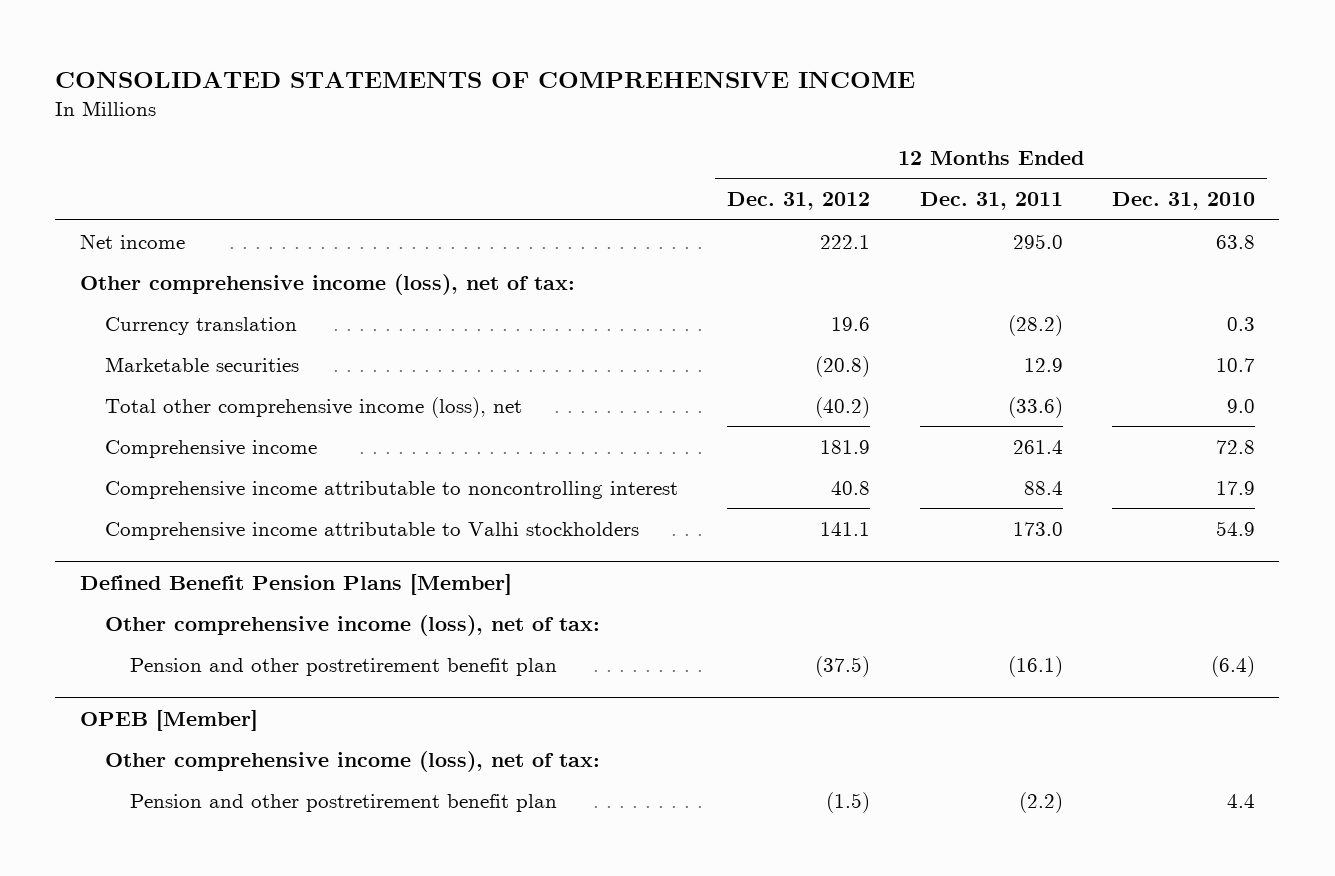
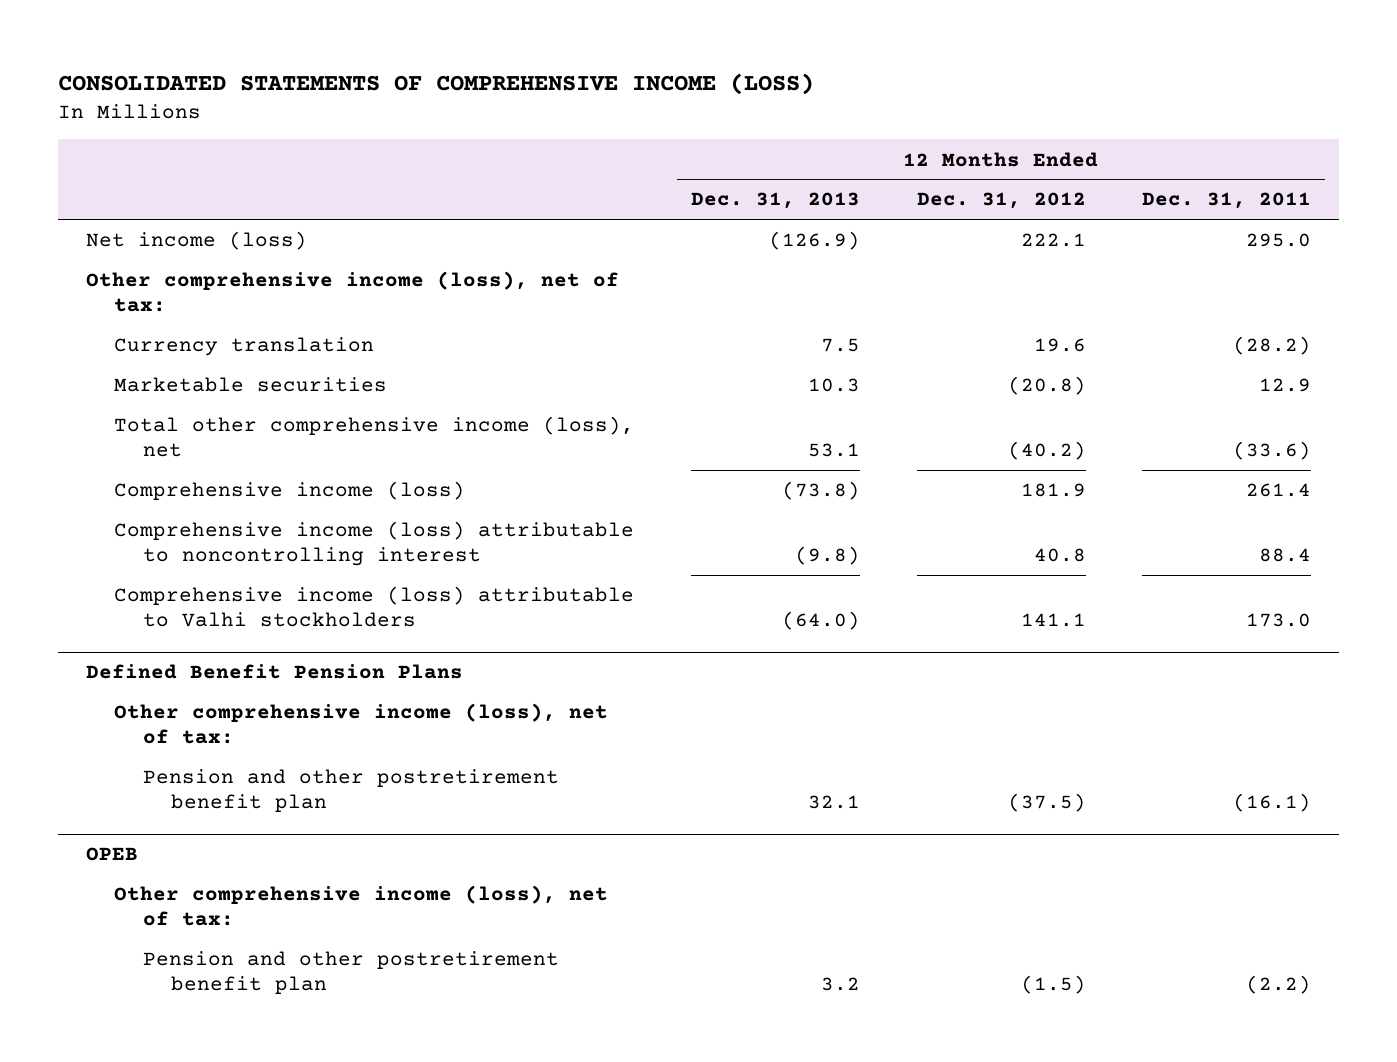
- CONSOLIDATED STATEMENTS OF COMPREHENSIVE INCOME
+ CONSOLIDATED STATEMENTS OF COMPREHENSIVE INCOME (LOSS)
- | 12 Months Ended Dec. 31, 2012 | 12 Months Ended Dec. 31, 2011 | 12 Months Ended Dec. 31, 2010
+ | 12 Months Ended Dec. 31, 2013 | 12 Months Ended Dec. 31, 2012 | 12 Months Ended Dec. 31, 2011
- Net income | 222.1 | 295.0 | 63.8
+ Net income (loss) | (126.9) | 222.1 | 295.0
- Comprehensive income | 181.9 | 261.4 | 72.8
- Comprehensive income attributable to noncontrolling interest | 40.8 | 88.4 | 17.9
- Comprehensive income attributable to Valhi stockholders | 141.1 | 173.0 | 54.9
- Defined Benefit Pension Plans [Member]
+ Comprehensive income (loss) | (73.8) | 181.9 | 261.4
+ Comprehensive income (loss) attributable to noncontrolling interest | (9.8) | 40.8 | 88.4
+ Comprehensive income (loss) attributable to Valhi stockholders | (64.0) | 141.1 | 173.0
+ Defined Benefit Pension Plans
- OPEB [Member]
+ OPEB

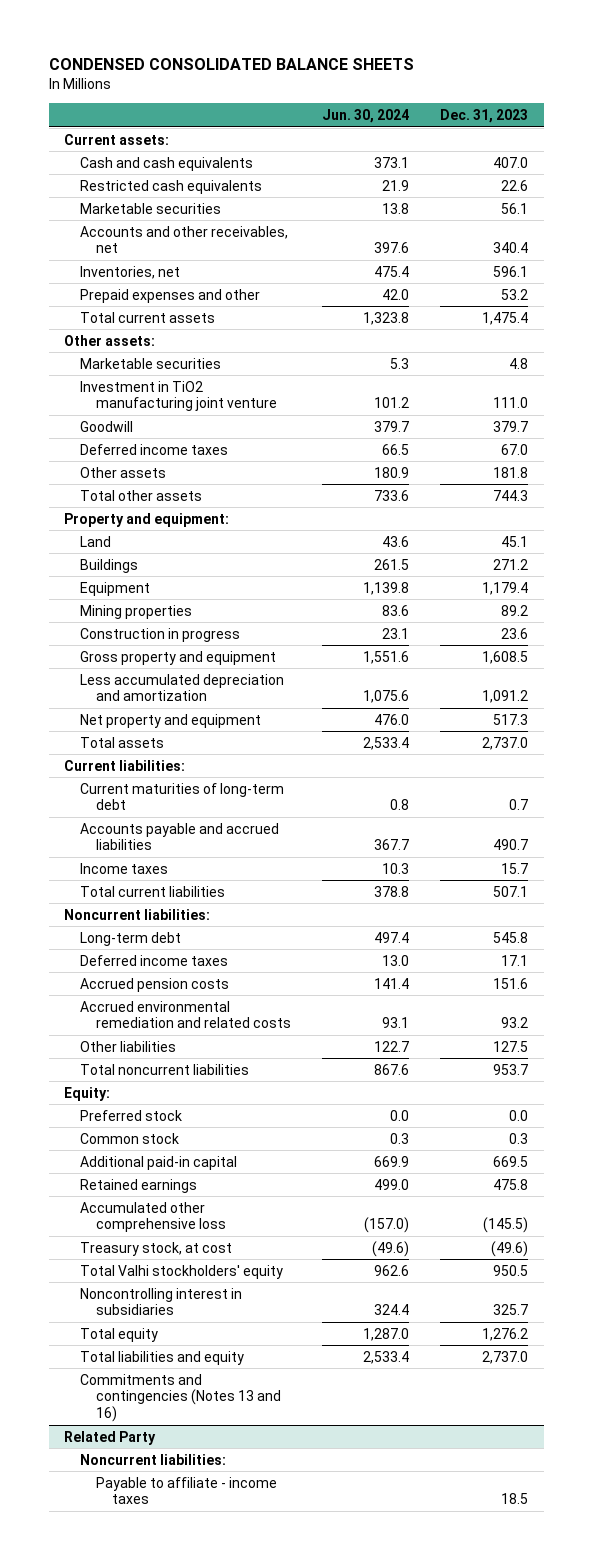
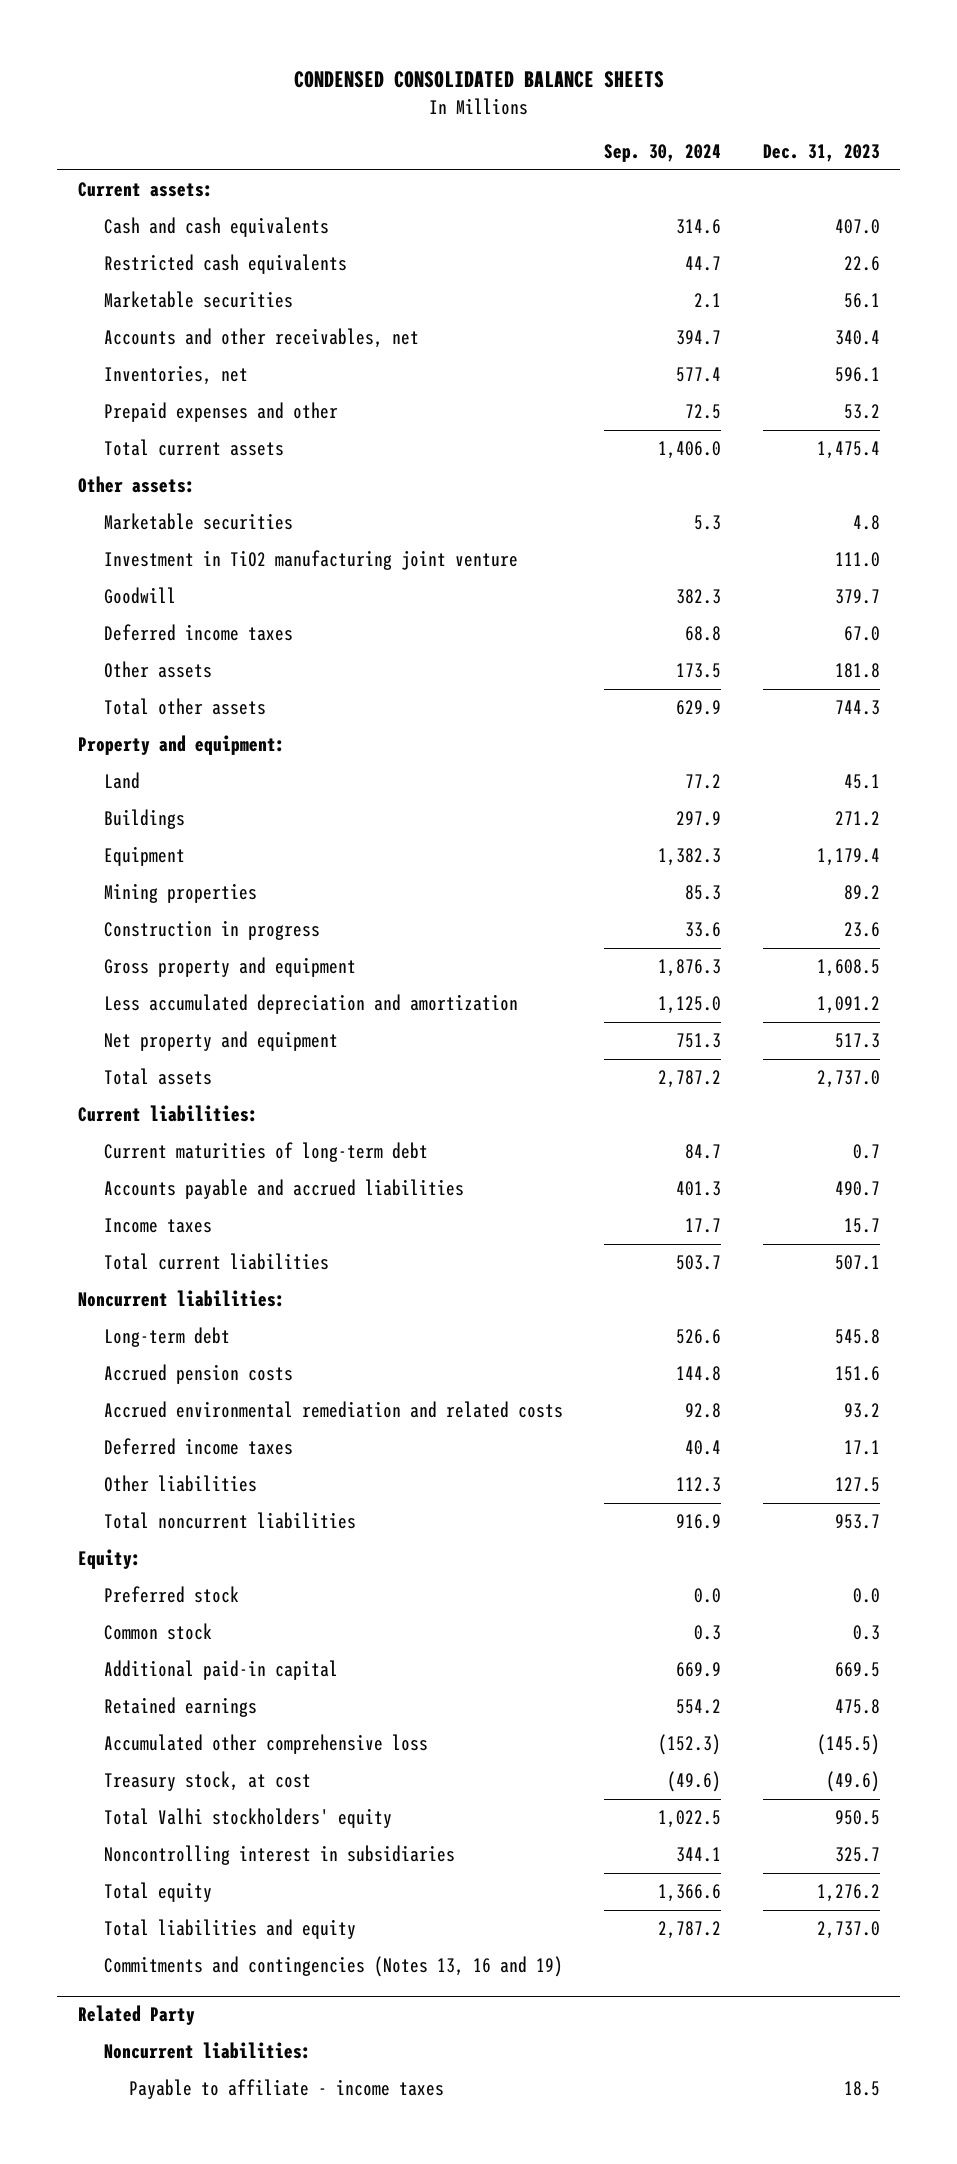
- | Jun. 30, 2024 | Dec. 31, 2023
+ | Sep. 30, 2024 | Dec. 31, 2023
moved down: Deferred income taxes | 40.4 | 17.1
- Commitments and contingencies (Notes 13 and 16)
+ Commitments and contingencies (Notes 13, 16 and 19)

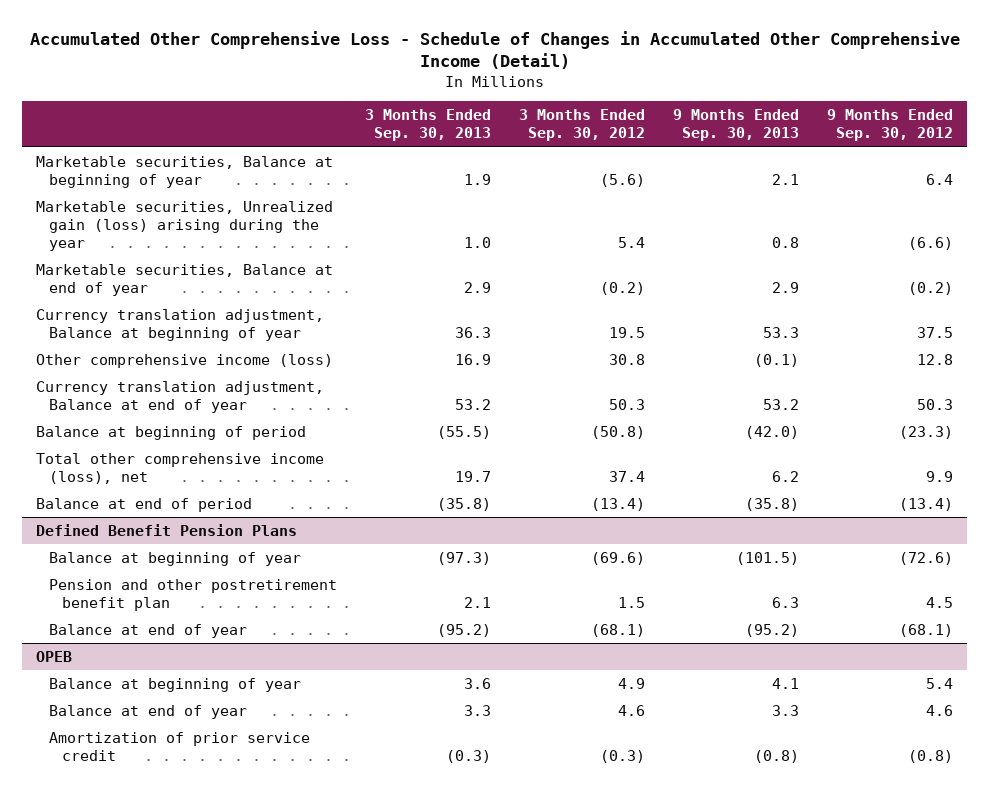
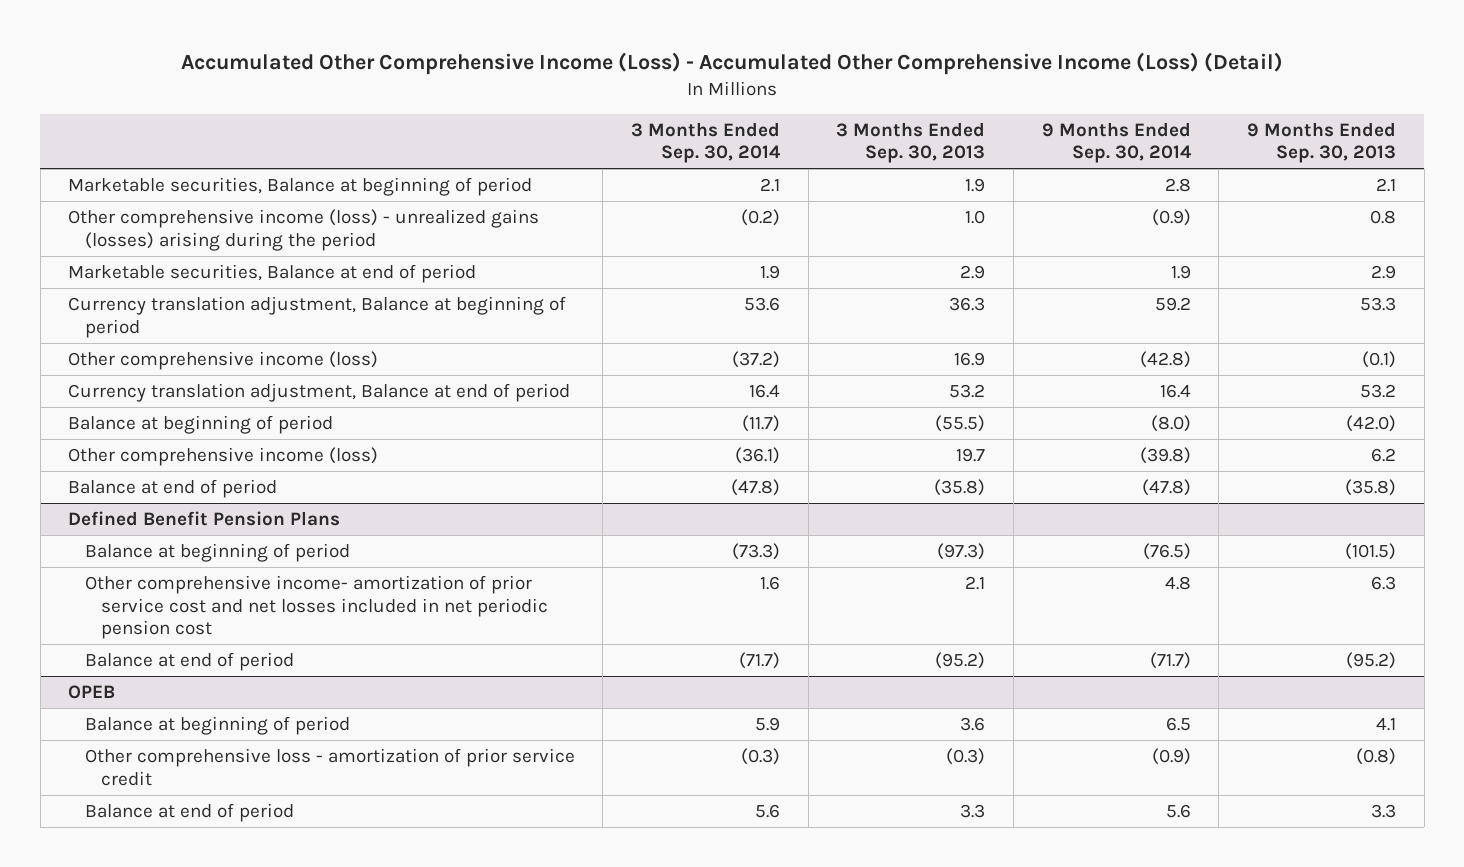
- Accumulated Other Comprehensive Loss - Schedule of Changes in Accumulated Other Comprehensive Income (Detail)
+ Accumulated Other Comprehensive Income (Loss) - Accumulated Other Comprehensive Income (Loss) (Detail)
- | 3 Months Ended Sep. 30, 2013 | 3 Months Ended Sep. 30, 2012 | 9 Months Ended Sep. 30, 2013 | 9 Months Ended Sep. 30, 2012
+ | 3 Months Ended Sep. 30, 2014 | 3 Months Ended Sep. 30, 2013 | 9 Months Ended Sep. 30, 2014 | 9 Months Ended Sep. 30, 2013
- Marketable securities, Balance at beginning of year | 1.9 | (5.6) | 2.1 | 6.4
- Marketable securities, Unrealized gain (loss) arising during the year | 1.0 | 5.4 | 0.8 | (6.6)
- Marketable securities, Balance at end of year | 2.9 | (0.2) | 2.9 | (0.2)
- Currency translation adjustment, Balance at beginning of year | 36.3 | 19.5 | 53.3 | 37.5
+ Marketable securities, Balance at beginning of period | 2.1 | 1.9 | 2.8 | 2.1
+ Other comprehensive income (loss) - unrealized gains (losses) arising during the period | (0.2) | 1.0 | (0.9) | 0.8
+ Marketable securities, Balance at end of period | 1.9 | 2.9 | 1.9 | 2.9
+ Currency translation adjustment, Balance at beginning of period | 53.6 | 36.3 | 59.2 | 53.3
- Currency translation adjustment, Balance at end of year | 53.2 | 50.3 | 53.2 | 50.3
+ Currency translation adjustment, Balance at end of period | 16.4 | 53.2 | 16.4 | 53.2
- Total other comprehensive income (loss), net | 19.7 | 37.4 | 6.2 | 9.9
+ Other comprehensive income (loss) | (36.1) | 19.7 | (39.8) | 6.2
@ Defined Benefit Pension Plans
- Balance at beginning of year | (97.3) | (69.6) | (101.5) | (72.6)
- Pension and other postretirement benefit plan | 2.1 | 1.5 | 6.3 | 4.5
- Balance at end of year | (95.2) | (68.1) | (95.2) | (68.1)
+ Balance at beginning of period | (73.3) | (97.3) | (76.5) | (101.5)
+ Other comprehensive income- amortization of prior service cost and net losses included in net periodic pension cost | 1.6 | 2.1 | 4.8 | 6.3
+ Balance at end of period | (71.7) | (95.2) | (71.7) | (95.2)
@ OPEB
- Balance at beginning of year | 3.6 | 4.9 | 4.1 | 5.4
- Balance at end of year | 3.3 | 4.6 | 3.3 | 4.6
- Amortization of prior service credit | (0.3) | (0.3) | (0.8) | (0.8)
+ Balance at beginning of period | 5.9 | 3.6 | 6.5 | 4.1
+ Other comprehensive loss - amortization of prior service credit | (0.3) | (0.3) | (0.9) | (0.8)
+ Balance at end of period | 5.6 | 3.3 | 5.6 | 3.3

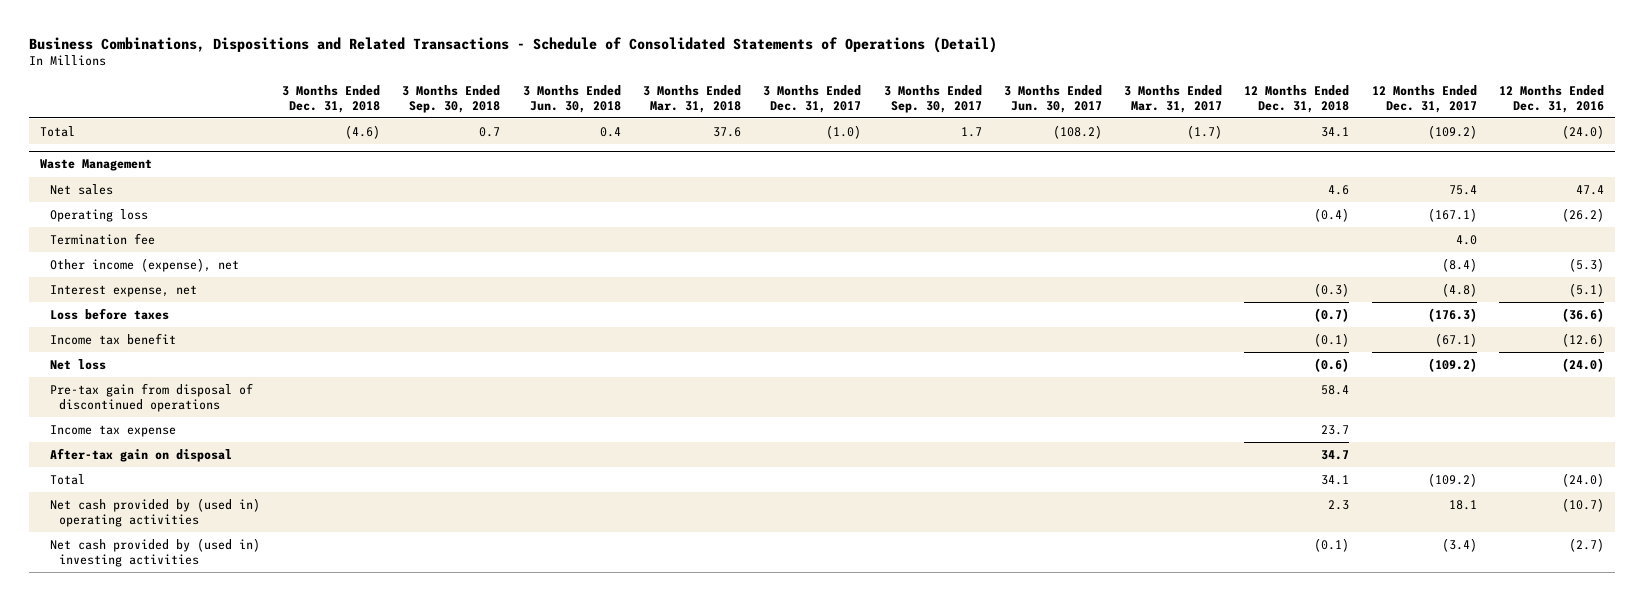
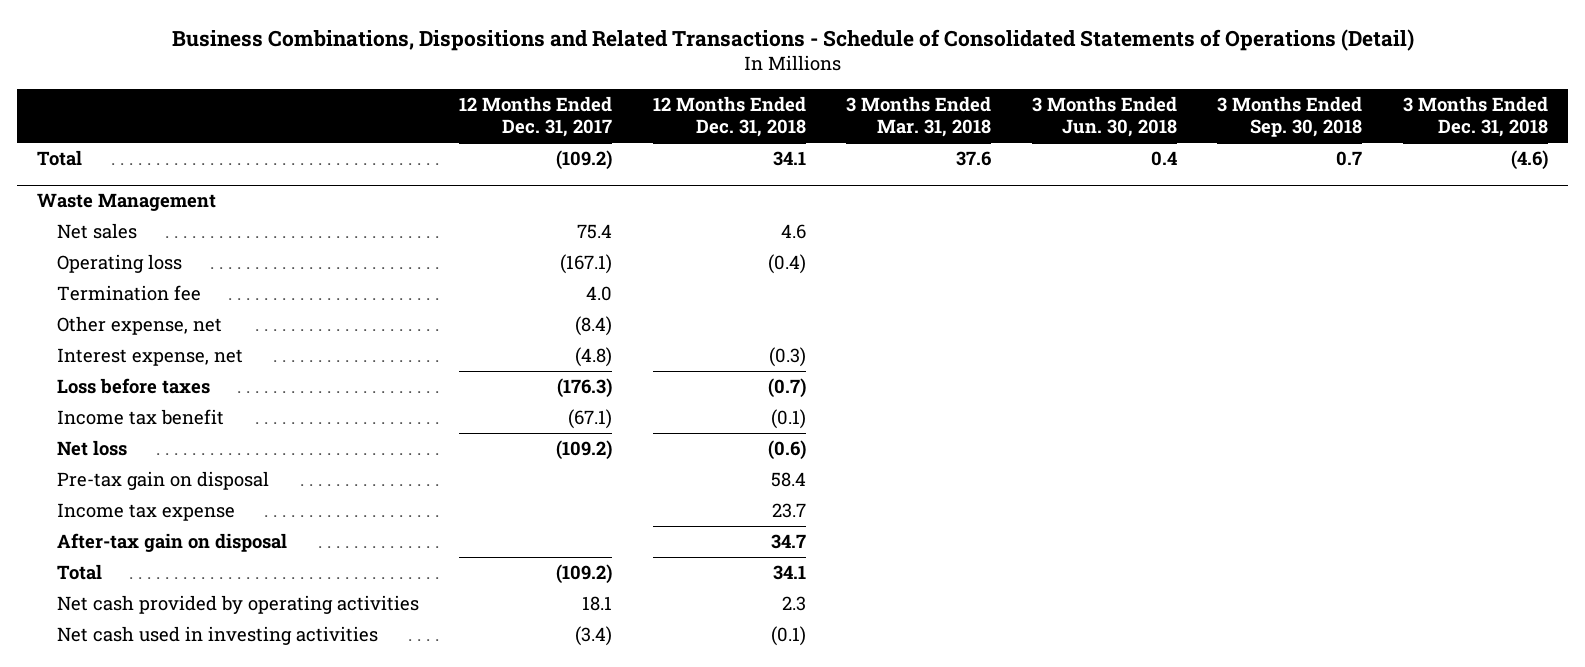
- | 3 Months Ended Dec. 31, 2018 | 3 Months Ended Sep. 30, 2018 | 3 Months Ended Jun. 30, 2018 | 3 Months Ended Mar. 31, 2018 | 3 Months Ended Dec. 31, 2017 | 3 Months Ended Sep. 30, 2017 | 3 Months Ended Jun. 30, 2017 | 3 Months Ended Mar. 31, 2017 | 12 Months Ended Dec. 31, 2018 | 12 Months Ended Dec. 31, 2017 | 12 Months Ended Dec. 31, 2016
+ | 12 Months Ended Dec. 31, 2017 | 12 Months Ended Dec. 31, 2018 | 3 Months Ended Mar. 31, 2018 | 3 Months Ended Jun. 30, 2018 | 3 Months Ended Sep. 30, 2018 | 3 Months Ended Dec. 31, 2018
@ Waste Management
- Other income (expense), net | | | | | | | | | | (8.4) | (5.3)
+ Other expense, net | (8.4) | | | | |
- Pre-tax gain from disposal of discontinued operations | | | | | | | | | 58.4 | |
+ Pre-tax gain on disposal | | 58.4 | | | |
- Net cash provided by (used in) operating activities | | | | | | | | | 2.3 | 18.1 | (10.7)
- Net cash provided by (used in) investing activities | | | | | | | | | (0.1) | (3.4) | (2.7)
+ Net cash provided by operating activities | 18.1 | 2.3 | | | |
+ Net cash used in investing activities | (3.4) | (0.1) | | | |

